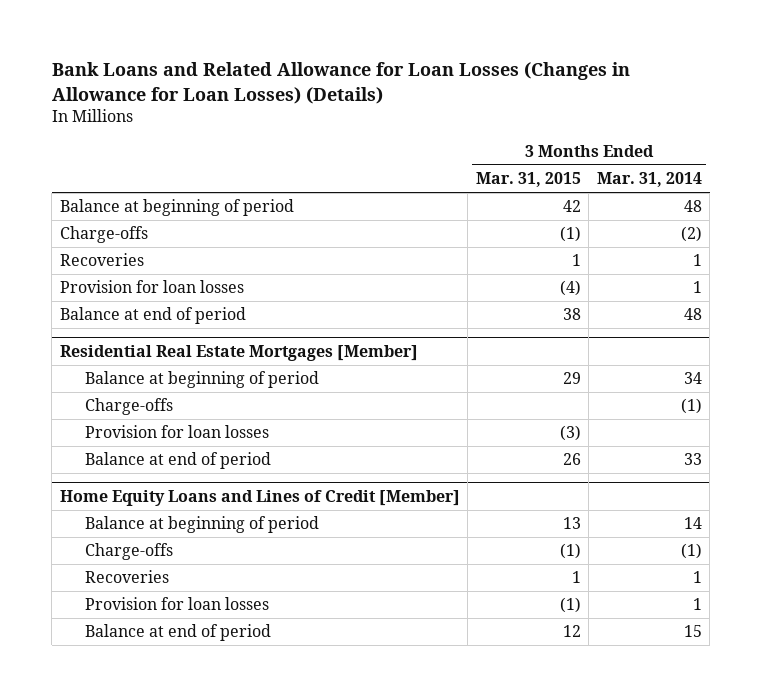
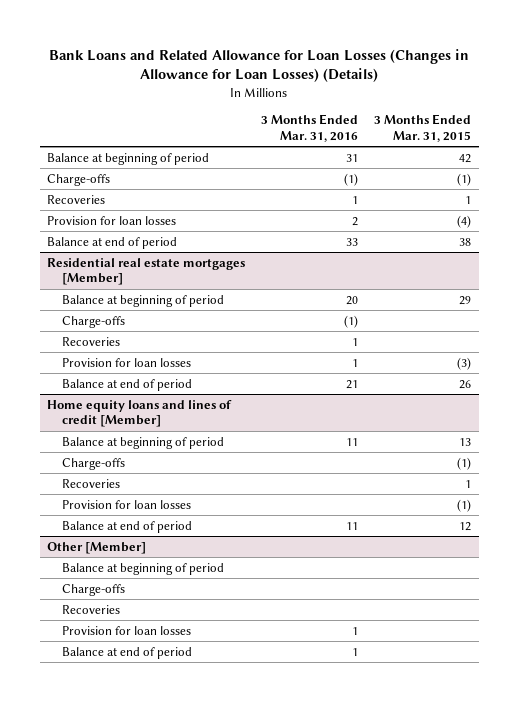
- | 3 Months Ended Mar. 31, 2015 | 3 Months Ended Mar. 31, 2014
+ | 3 Months Ended Mar. 31, 2016 | 3 Months Ended Mar. 31, 2015
- Residential Real Estate Mortgages [Member]
+ Residential real estate mortgages [Member]
+ Recoveries | 1 |
- Home Equity Loans and Lines of Credit [Member]
+ Home equity loans and lines of credit [Member]
+ Other [Member]
+ Balance at beginning of period
+ Charge-offs
+ Recoveries
+ Provision for loan losses | 1 |
+ Balance at end of period | 1 |

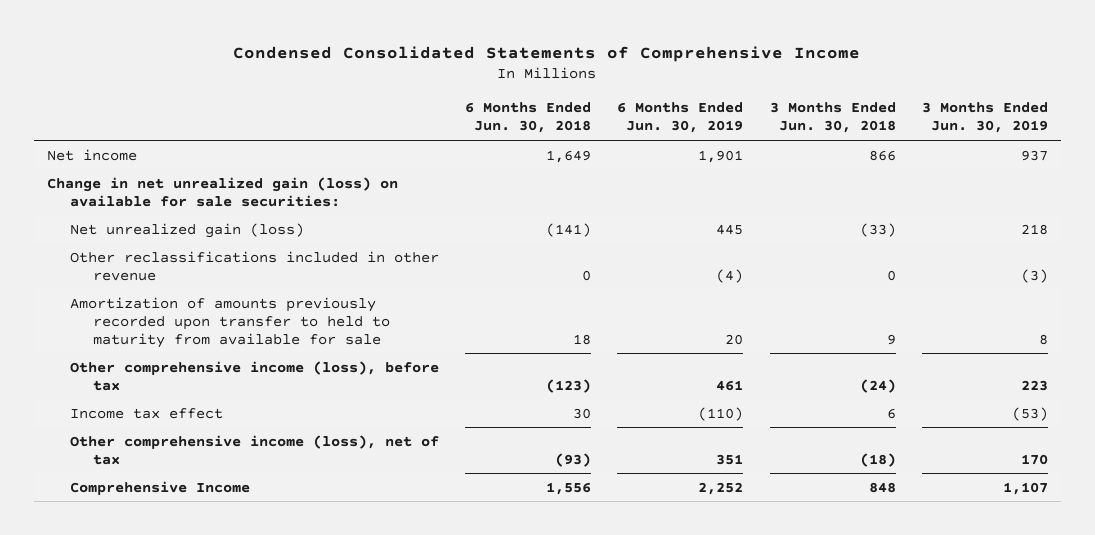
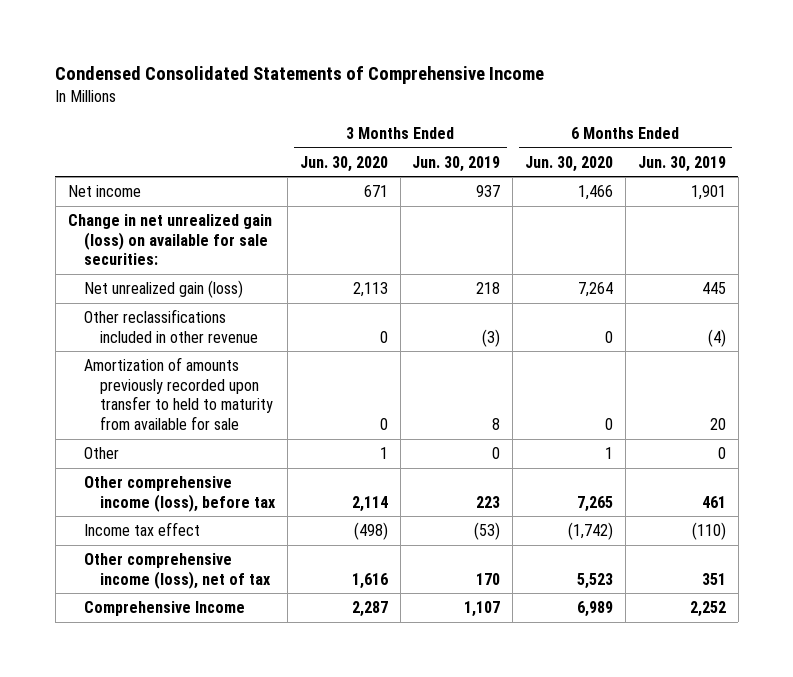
- | 6 Months Ended Jun. 30, 2018 | 6 Months Ended Jun. 30, 2019 | 3 Months Ended Jun. 30, 2018 | 3 Months Ended Jun. 30, 2019
+ | 3 Months Ended Jun. 30, 2020 | 3 Months Ended Jun. 30, 2019 | 6 Months Ended Jun. 30, 2020 | 6 Months Ended Jun. 30, 2019
+ Other | 1 | 0 | 1 | 0

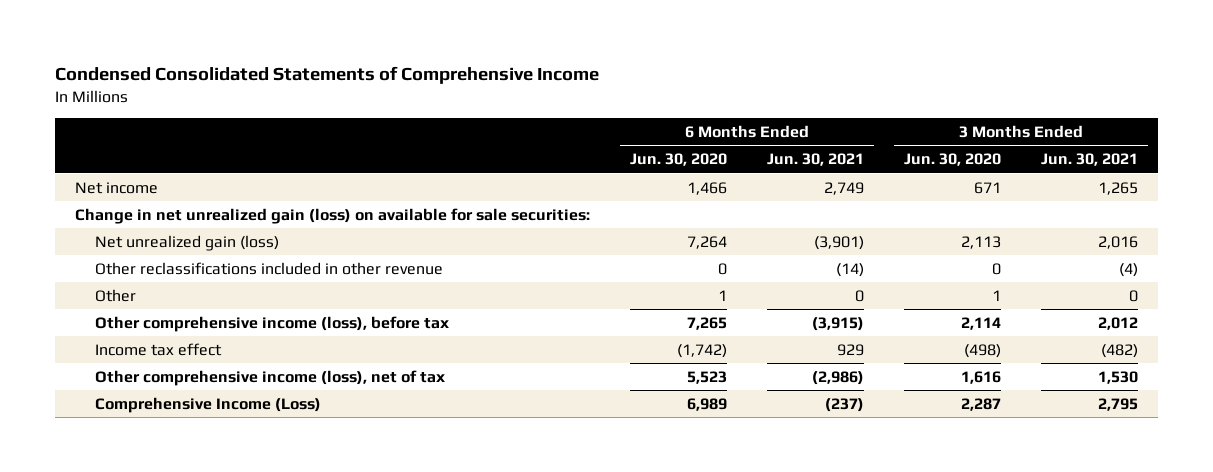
- | 3 Months Ended Jun. 30, 2020 | 3 Months Ended Jun. 30, 2019 | 6 Months Ended Jun. 30, 2020 | 6 Months Ended Jun. 30, 2019
+ | 6 Months Ended Jun. 30, 2020 | 6 Months Ended Jun. 30, 2021 | 3 Months Ended Jun. 30, 2020 | 3 Months Ended Jun. 30, 2021
- Amortization of amounts previously recorded upon transfer to held to maturity from available for sale | 0 | 8 | 0 | 20
- Comprehensive Income | 2,287 | 1,107 | 6,989 | 2,252
+ Comprehensive Income (Loss) | 6,989 | (237) | 2,287 | 2,795

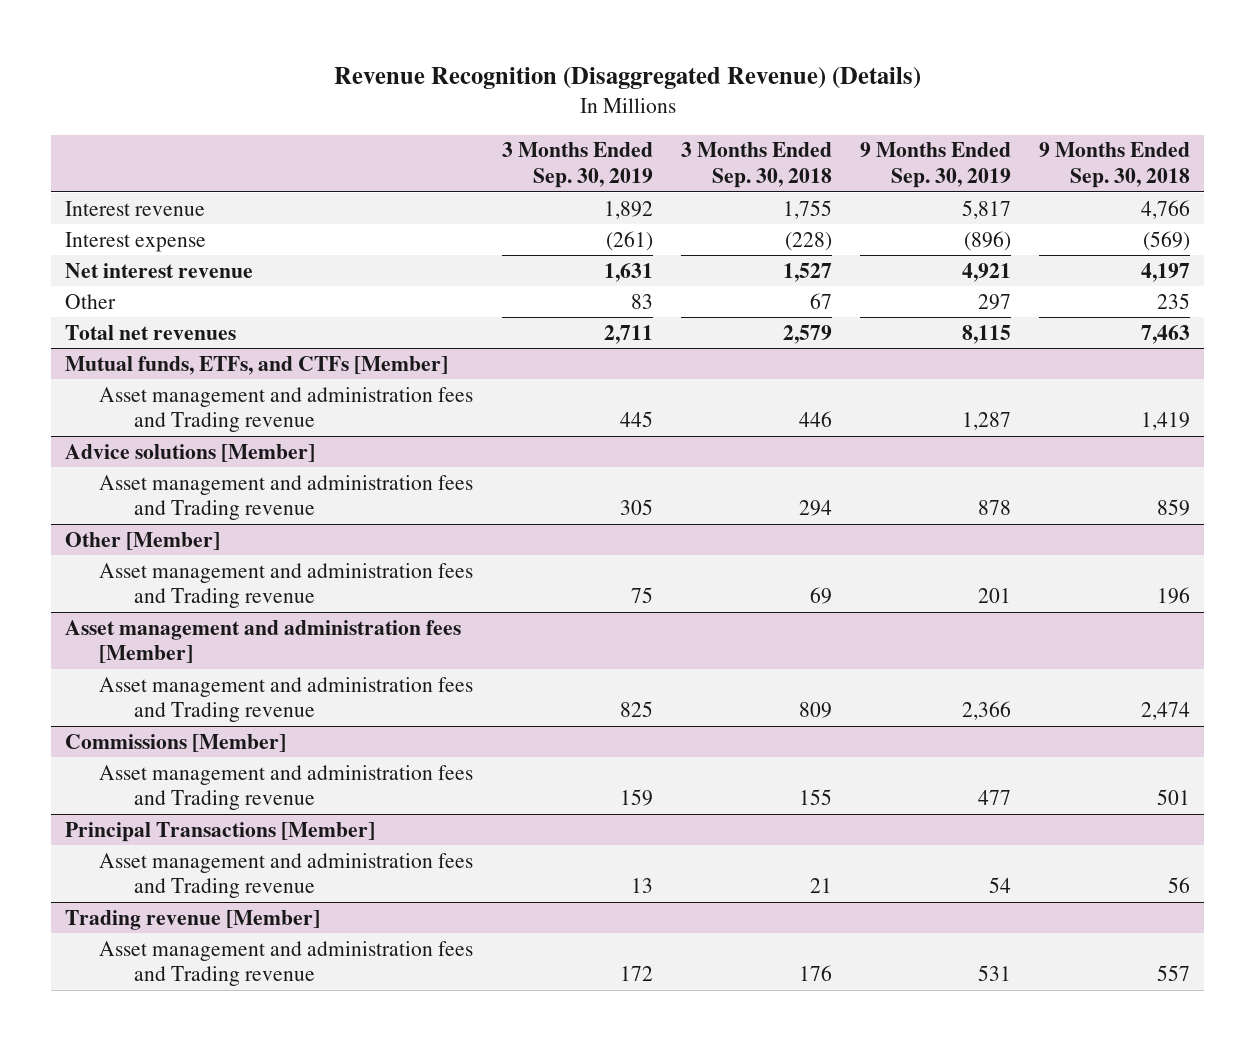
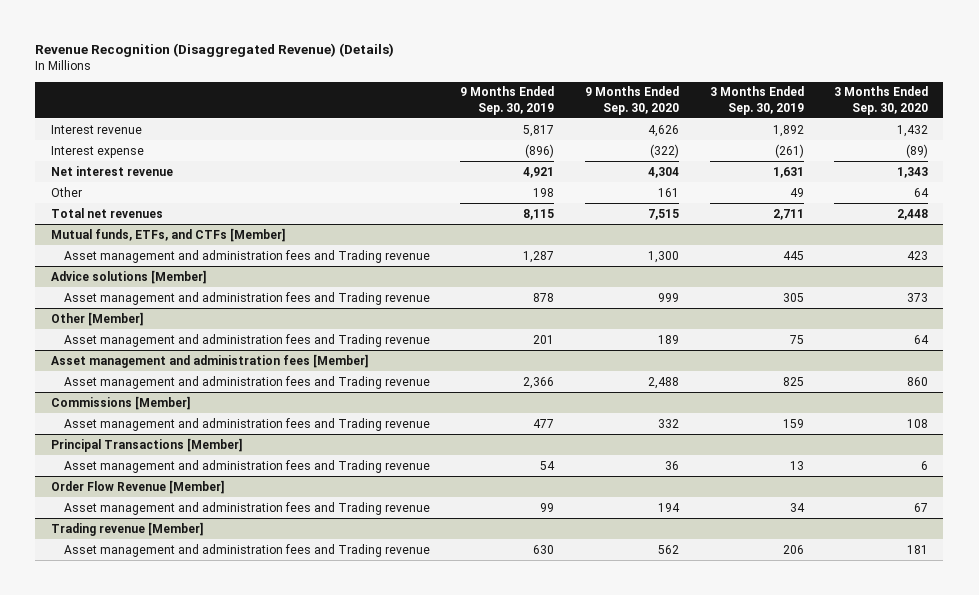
- | 3 Months Ended Sep. 30, 2019 | 3 Months Ended Sep. 30, 2018 | 9 Months Ended Sep. 30, 2019 | 9 Months Ended Sep. 30, 2018
+ | 9 Months Ended Sep. 30, 2019 | 9 Months Ended Sep. 30, 2020 | 3 Months Ended Sep. 30, 2019 | 3 Months Ended Sep. 30, 2020
- Other | 83 | 67 | 297 | 235
+ Other | 198 | 161 | 49 | 64
+ Order Flow Revenue [Member]
+ Asset management and administration fees and Trading revenue | 99 | 194 | 34 | 67
@ Trading revenue [Member]
- Asset management and administration fees and Trading revenue | 172 | 176 | 531 | 557
+ Asset management and administration fees and Trading revenue | 630 | 562 | 206 | 181

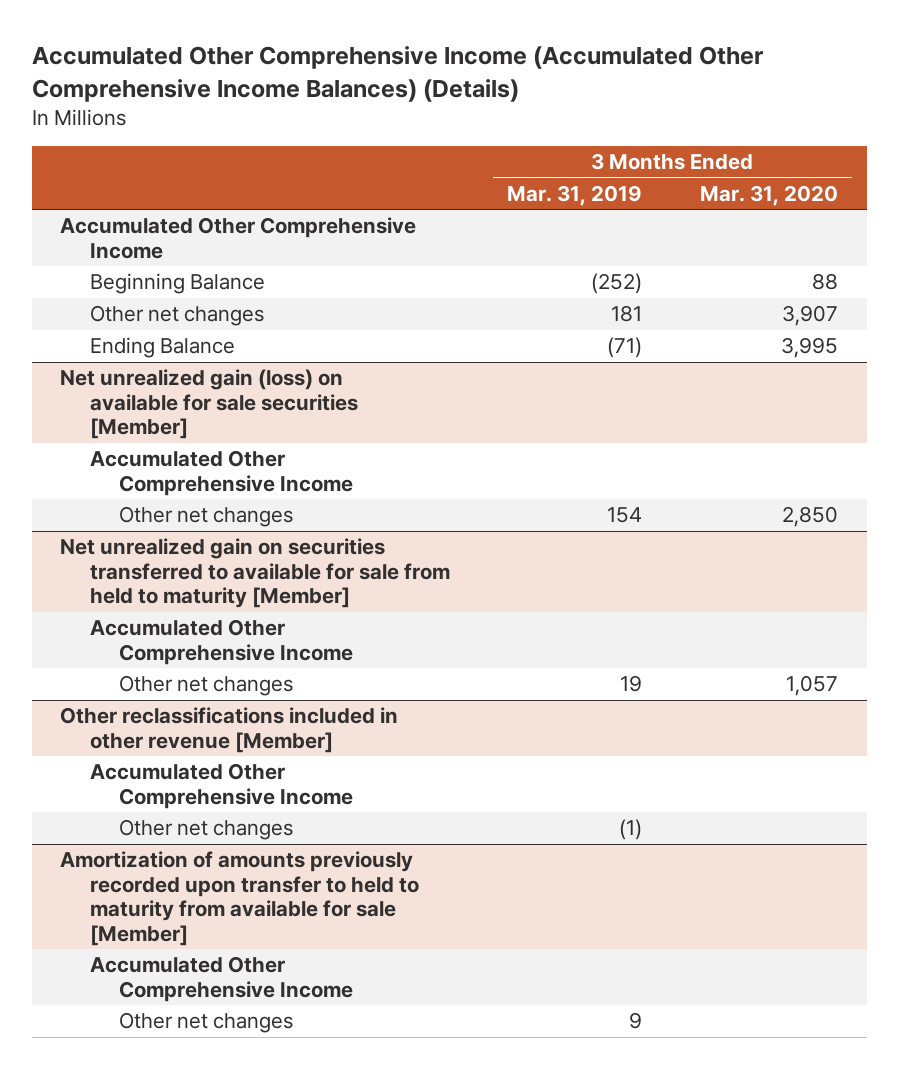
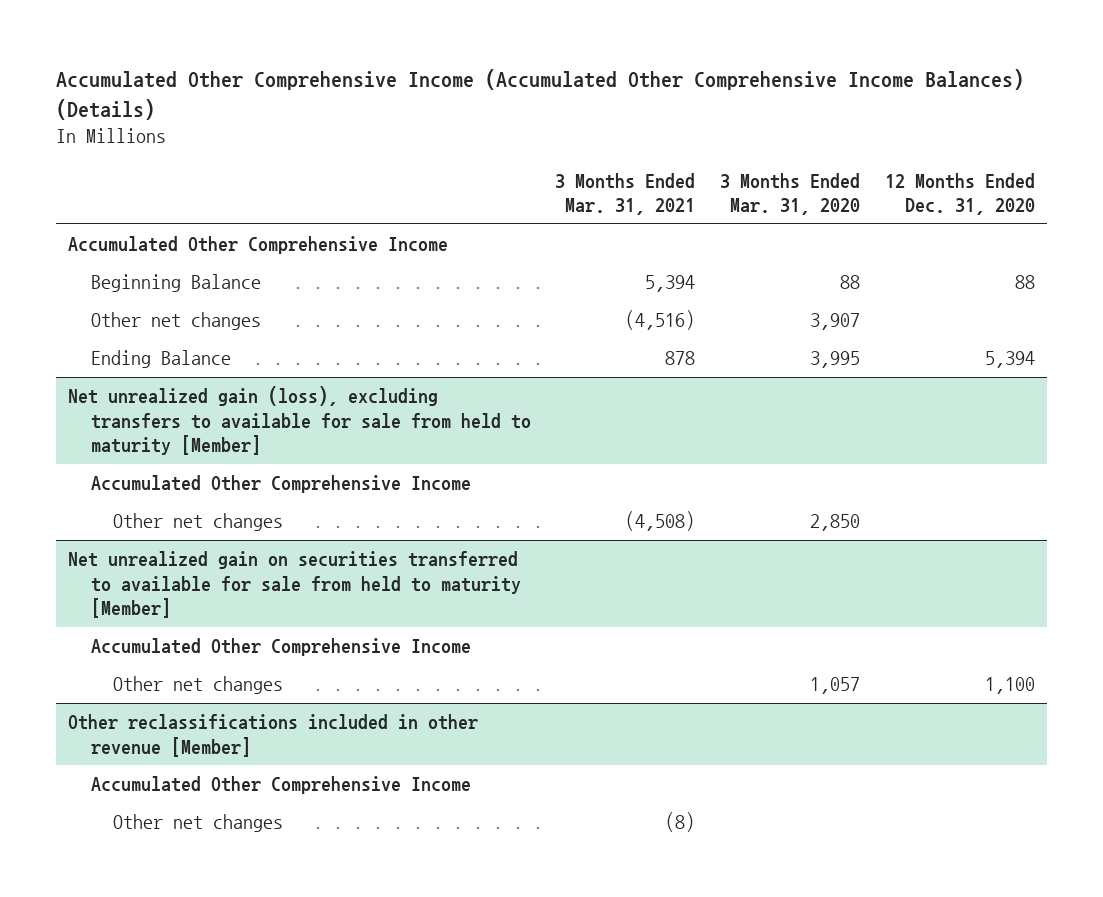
- | 3 Months Ended Mar. 31, 2019 | 3 Months Ended Mar. 31, 2020
+ | 3 Months Ended Mar. 31, 2021 | 3 Months Ended Mar. 31, 2020 | 12 Months Ended Dec. 31, 2020
- Net unrealized gain (loss) on available for sale securities [Member]
+ Net unrealized gain (loss), excluding transfers to available for sale from held to maturity [Member]
- Amortization of amounts previously recorded upon transfer to held to maturity from available for sale [Member]
- Accumulated Other Comprehensive Income
- Other net changes | 9 |

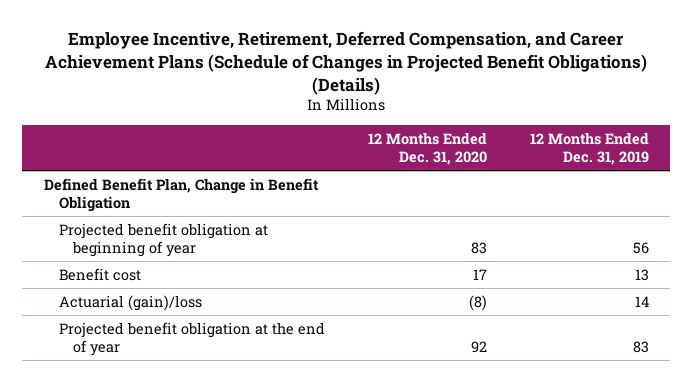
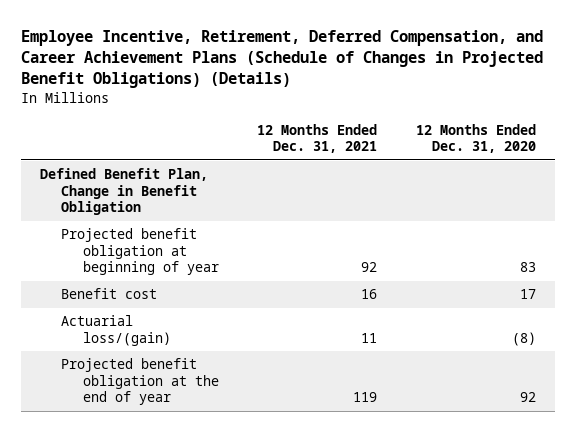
- | 12 Months Ended Dec. 31, 2020 | 12 Months Ended Dec. 31, 2019
+ | 12 Months Ended Dec. 31, 2021 | 12 Months Ended Dec. 31, 2020
- Actuarial (gain)/loss | (8) | 14
+ Actuarial loss/(gain) | 11 | (8)

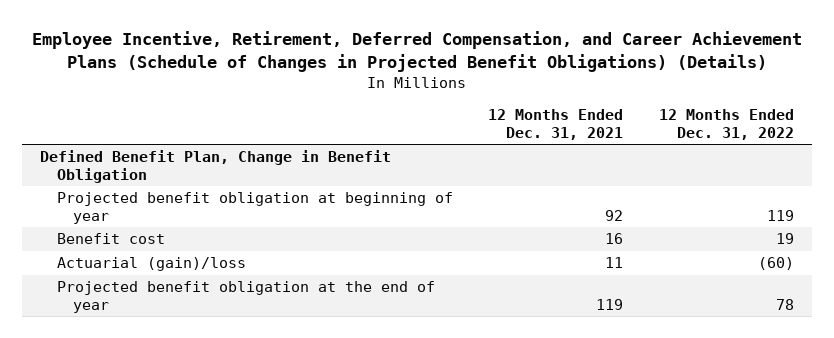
- | 12 Months Ended Dec. 31, 2021 | 12 Months Ended Dec. 31, 2020
+ | 12 Months Ended Dec. 31, 2021 | 12 Months Ended Dec. 31, 2022
- Actuarial loss/(gain) | 11 | (8)
+ Actuarial (gain)/loss | 11 | (60)

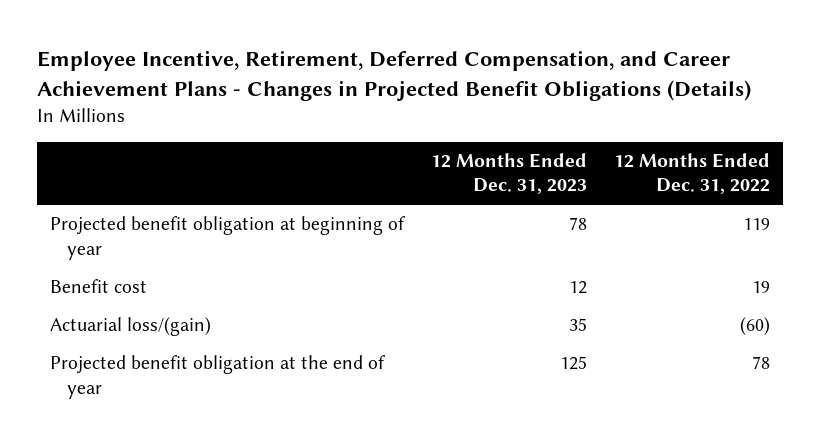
- Employee Incentive, Retirement, Deferred Compensation, and Career Achievement Plans (Schedule of Changes in Projected Benefit Obligations) (Details)
+ Employee Incentive, Retirement, Deferred Compensation, and Career Achievement Plans - Changes in Projected Benefit Obligations (Details)
- | 12 Months Ended Dec. 31, 2021 | 12 Months Ended Dec. 31, 2022
+ | 12 Months Ended Dec. 31, 2023 | 12 Months Ended Dec. 31, 2022
- Defined Benefit Plan, Change in Benefit Obligation
- Actuarial (gain)/loss | 11 | (60)
+ Actuarial loss/(gain) | 35 | (60)

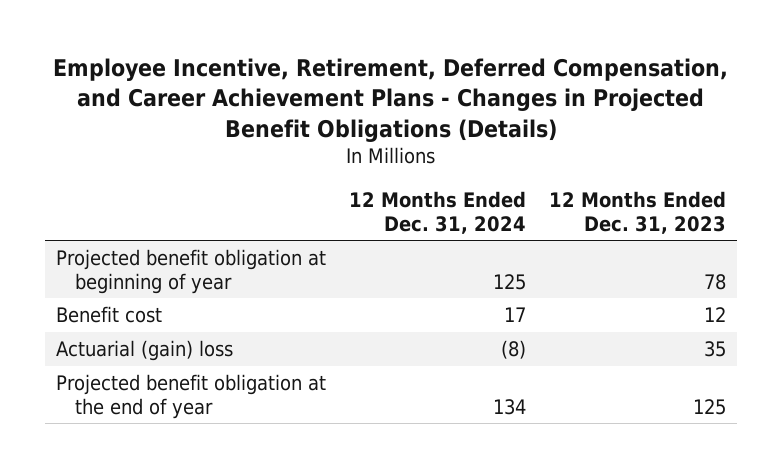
- | 12 Months Ended Dec. 31, 2023 | 12 Months Ended Dec. 31, 2022
+ | 12 Months Ended Dec. 31, 2024 | 12 Months Ended Dec. 31, 2023
- Actuarial loss/(gain) | 35 | (60)
+ Actuarial (gain) loss | (8) | 35

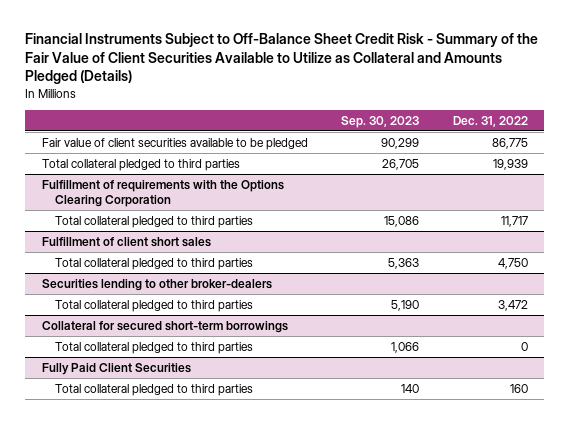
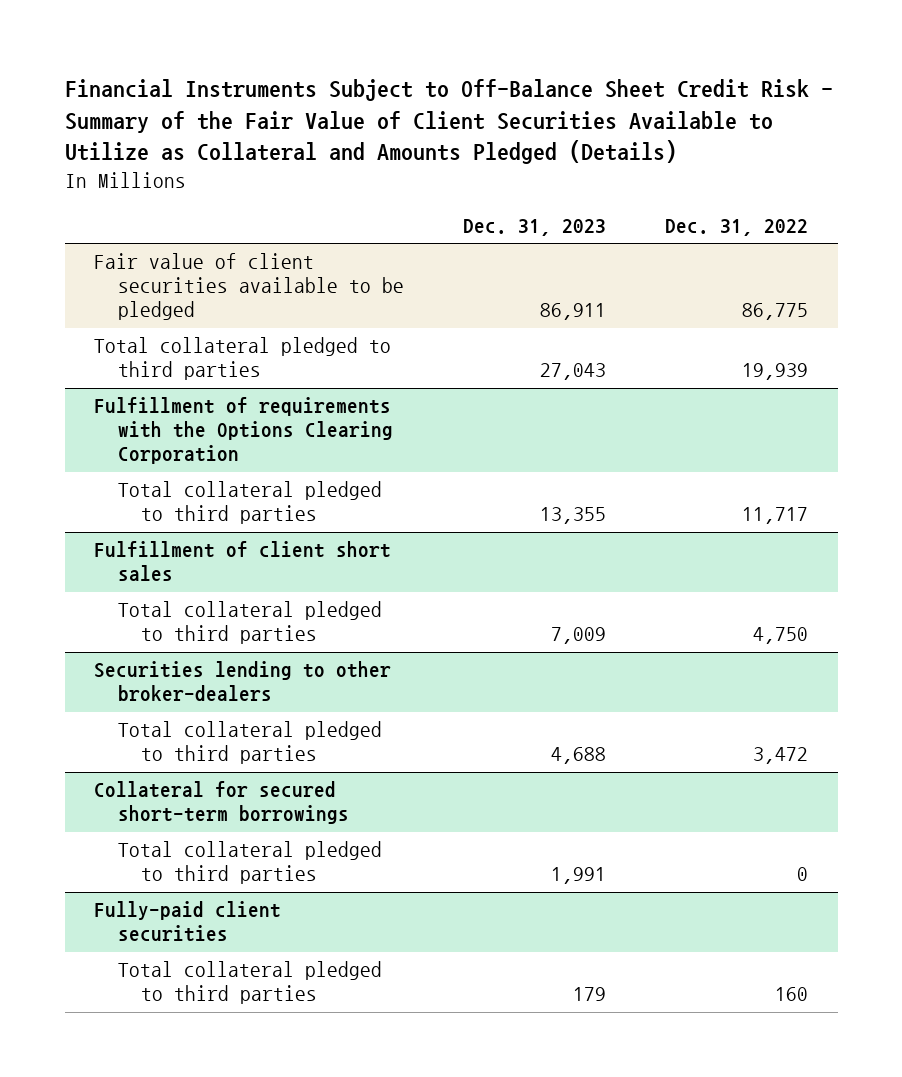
- | Sep. 30, 2023 | Dec. 31, 2022
+ | Dec. 31, 2023 | Dec. 31, 2022
- Fully Paid Client Securities
+ Fully-paid client securities

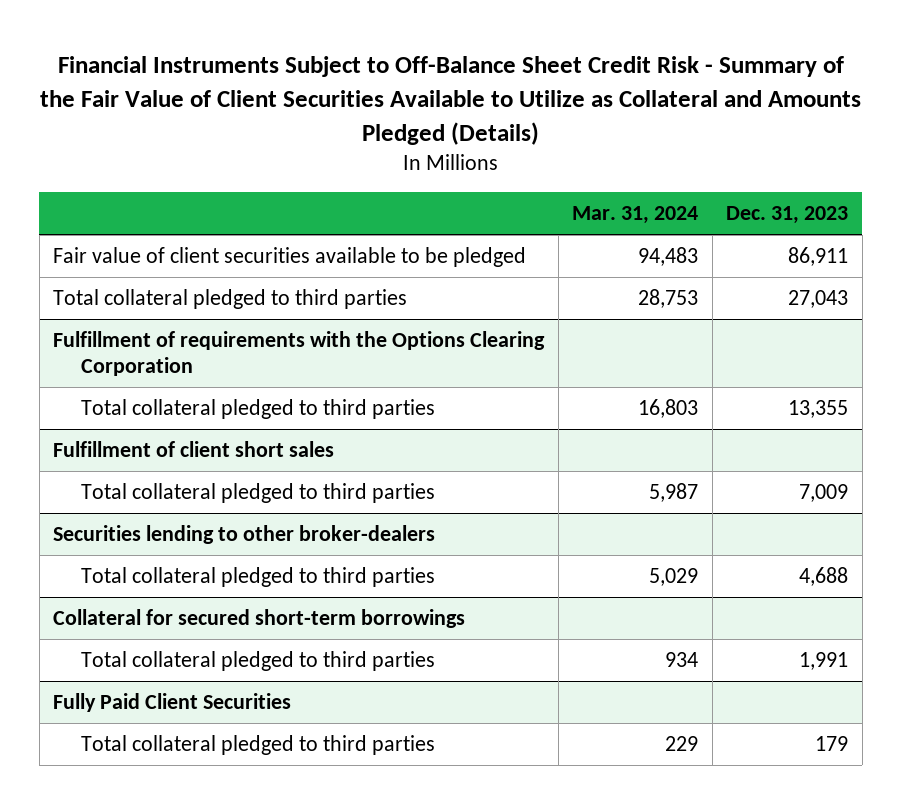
- | Dec. 31, 2023 | Dec. 31, 2022
+ | Mar. 31, 2024 | Dec. 31, 2023
- Fully-paid client securities
+ Fully Paid Client Securities

